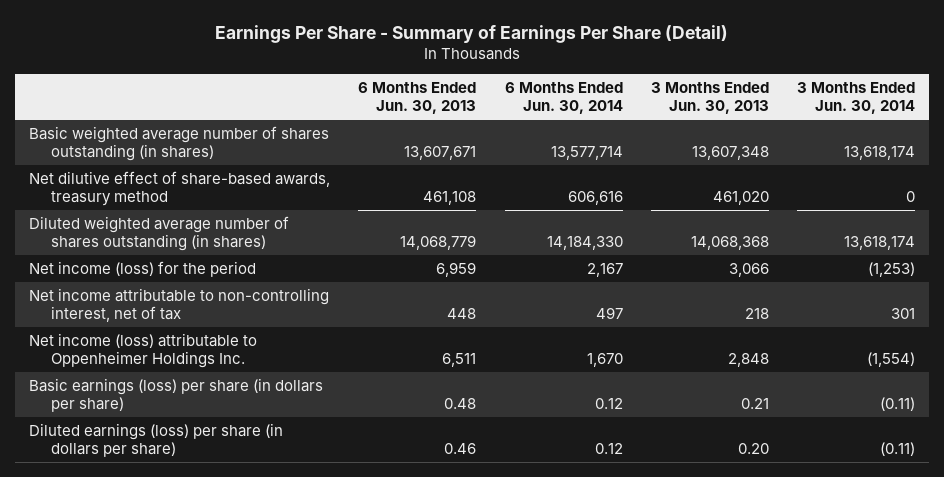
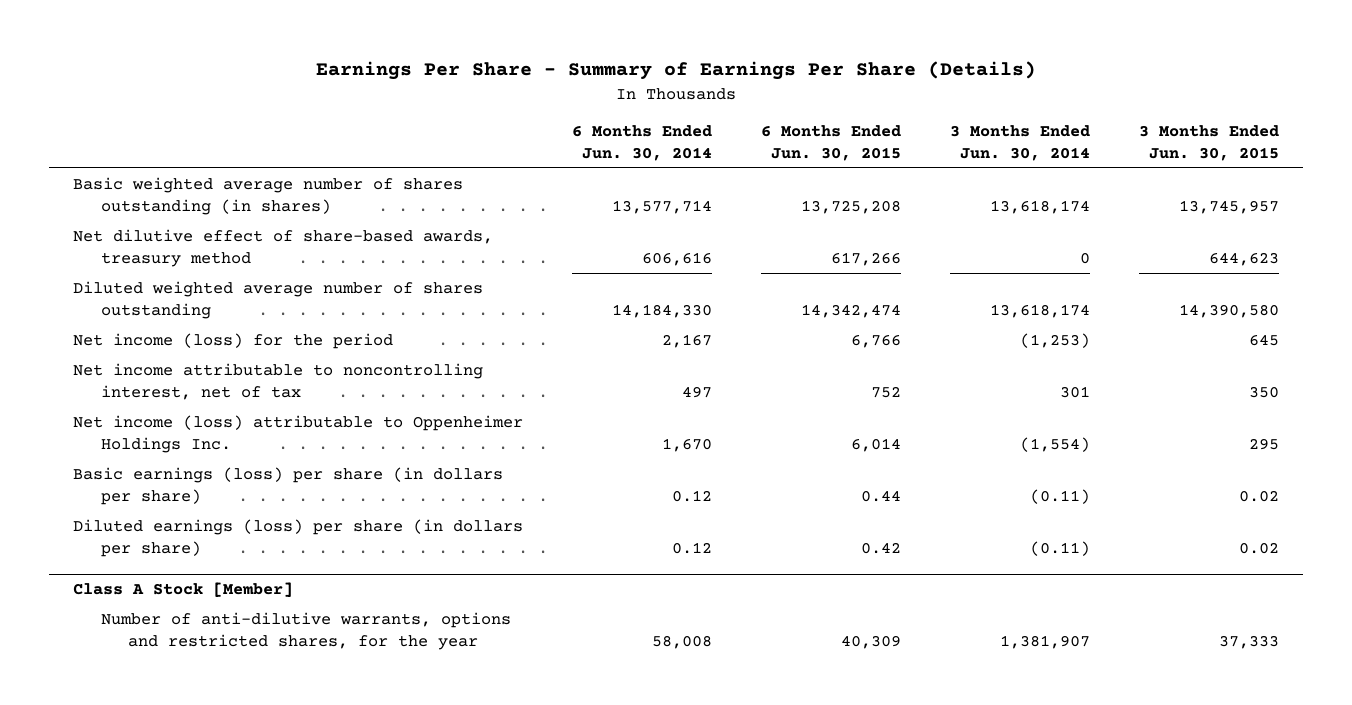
- Earnings Per Share - Summary of Earnings Per Share (Detail)
+ Earnings Per Share - Summary of Earnings Per Share (Details)
- | 6 Months Ended Jun. 30, 2013 | 6 Months Ended Jun. 30, 2014 | 3 Months Ended Jun. 30, 2013 | 3 Months Ended Jun. 30, 2014
+ | 6 Months Ended Jun. 30, 2014 | 6 Months Ended Jun. 30, 2015 | 3 Months Ended Jun. 30, 2014 | 3 Months Ended Jun. 30, 2015
- Diluted weighted average number of shares outstanding (in shares) | 14,068,779 | 14,184,330 | 14,068,368 | 13,618,174
+ Diluted weighted average number of shares outstanding | 14,184,330 | 14,342,474 | 13,618,174 | 14,390,580
- Net income attributable to non-controlling interest, net of tax | 448 | 497 | 218 | 301
+ Net income attributable to noncontrolling interest, net of tax | 497 | 752 | 301 | 350
+ Class A Stock [Member]
+ Number of anti-dilutive warrants, options and restricted shares, for the year | 58,008 | 40,309 | 1,381,907 | 37,333

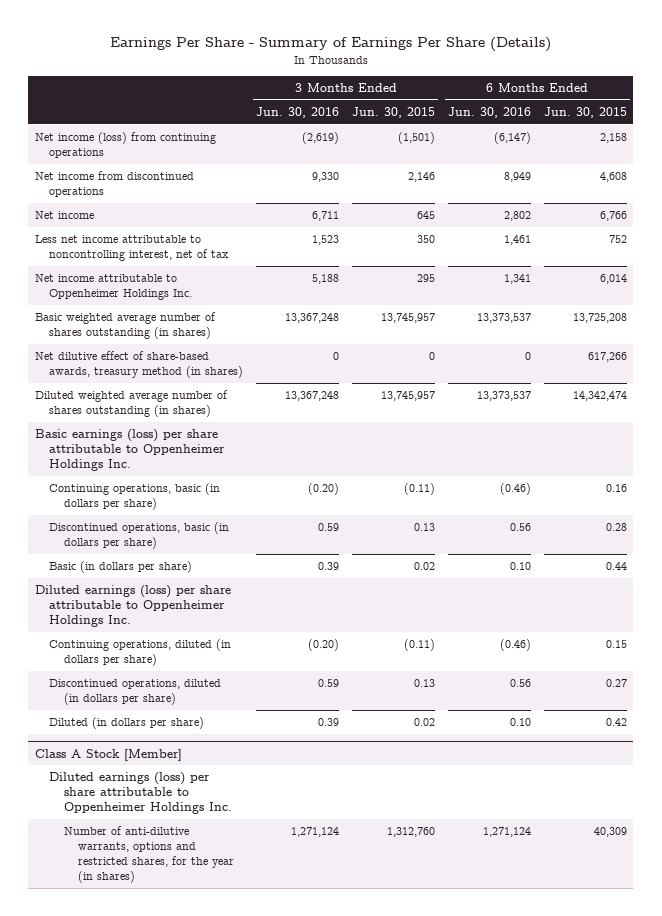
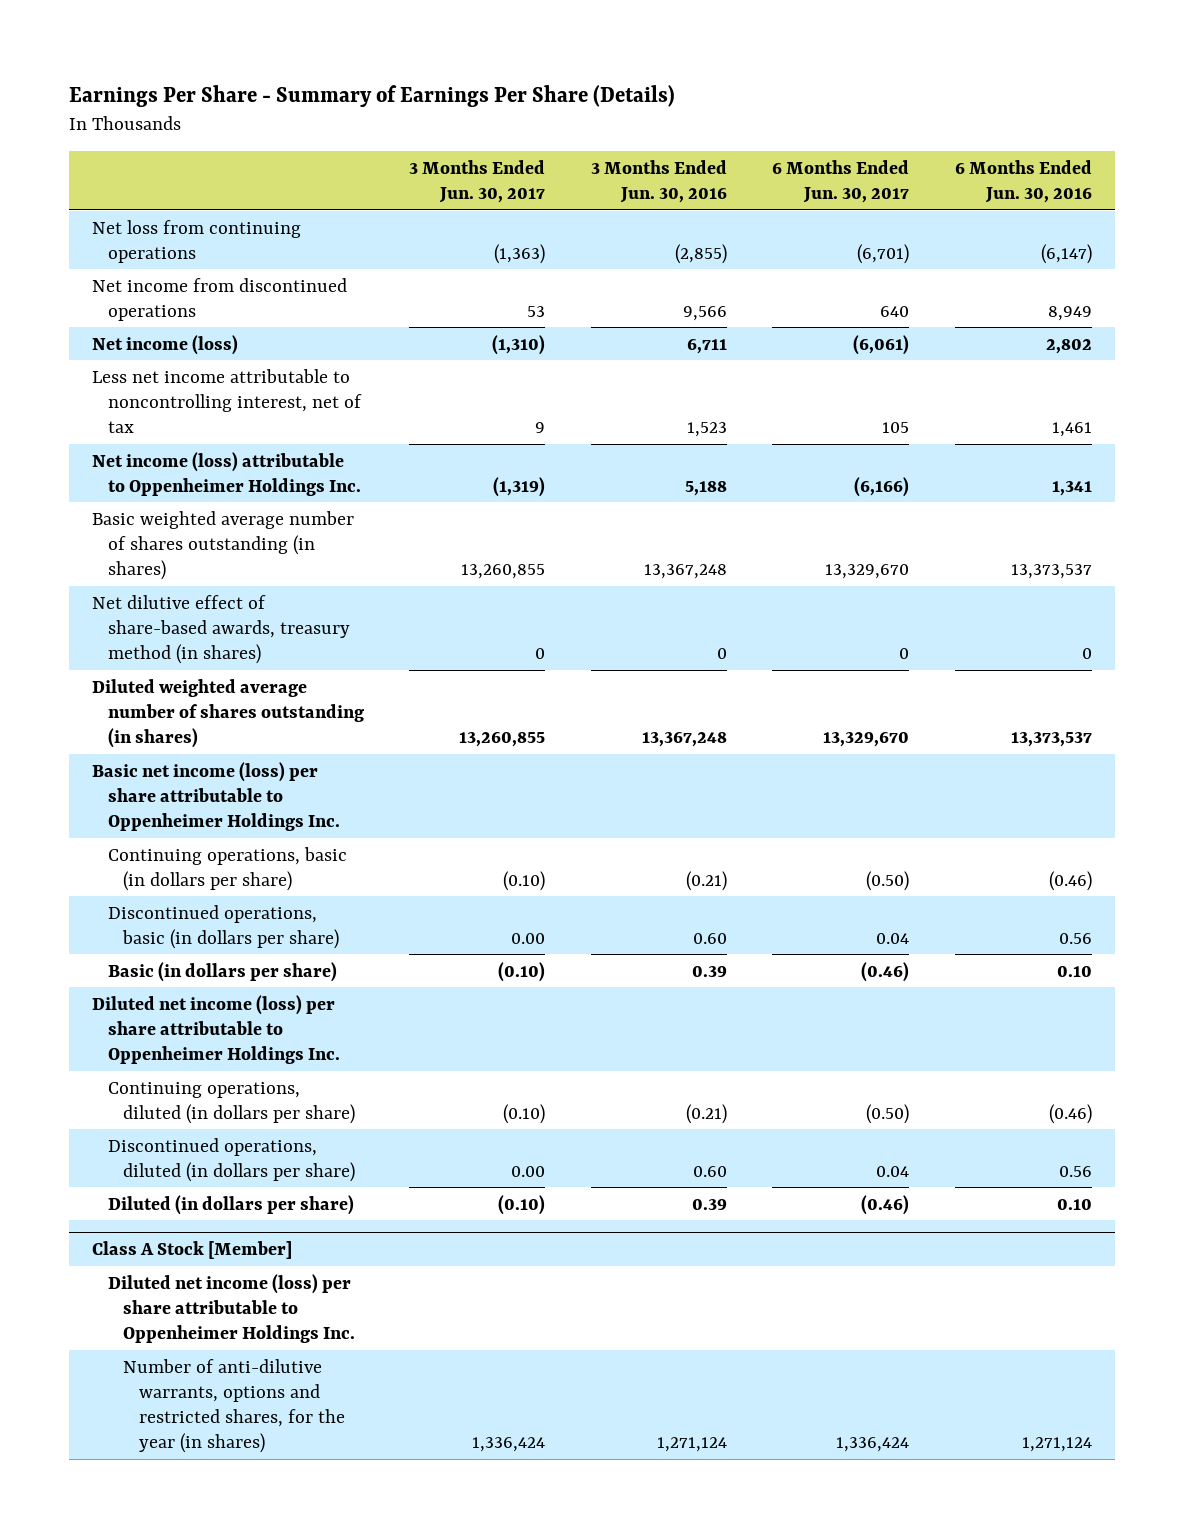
- | 3 Months Ended Jun. 30, 2016 | 3 Months Ended Jun. 30, 2015 | 6 Months Ended Jun. 30, 2016 | 6 Months Ended Jun. 30, 2015
+ | 3 Months Ended Jun. 30, 2017 | 3 Months Ended Jun. 30, 2016 | 6 Months Ended Jun. 30, 2017 | 6 Months Ended Jun. 30, 2016
- Net income (loss) from continuing operations | (2,619) | (1,501) | (6,147) | 2,158
- Net income from discontinued operations | 9,330 | 2,146 | 8,949 | 4,608
- Net income | 6,711 | 645 | 2,802 | 6,766
+ Net loss from continuing operations | (1,363) | (2,855) | (6,701) | (6,147)
+ Net income from discontinued operations | 53 | 9,566 | 640 | 8,949
+ Net income (loss) | (1,310) | 6,711 | (6,061) | 2,802
- Net income attributable to Oppenheimer Holdings Inc. | 5,188 | 295 | 1,341 | 6,014
+ Net income (loss) attributable to Oppenheimer Holdings Inc. | (1,319) | 5,188 | (6,166) | 1,341
- Basic earnings (loss) per share attributable to Oppenheimer Holdings Inc.
- Continuing operations, basic (in dollars per share) | (0.20) | (0.11) | (0.46) | 0.16
- Discontinued operations, basic (in dollars per share) | 0.59 | 0.13 | 0.56 | 0.28
+ Basic net income (loss) per share attributable to Oppenheimer Holdings Inc.
+ Continuing operations, basic (in dollars per share) | (0.10) | (0.21) | (0.50) | (0.46)
+ Discontinued operations, basic (in dollars per share) | 0.00 | 0.60 | 0.04 | 0.56
- Diluted earnings (loss) per share attributable to Oppenheimer Holdings Inc.
- Continuing operations, diluted (in dollars per share) | (0.20) | (0.11) | (0.46) | 0.15
- Discontinued operations, diluted (in dollars per share) | 0.59 | 0.13 | 0.56 | 0.27
+ Diluted net income (loss) per share attributable to Oppenheimer Holdings Inc.
+ Continuing operations, diluted (in dollars per share) | (0.10) | (0.21) | (0.50) | (0.46)
+ Discontinued operations, diluted (in dollars per share) | 0.00 | 0.60 | 0.04 | 0.56
@ Class A Stock [Member]
- Diluted earnings (loss) per share attributable to Oppenheimer Holdings Inc.
+ Diluted net income (loss) per share attributable to Oppenheimer Holdings Inc.

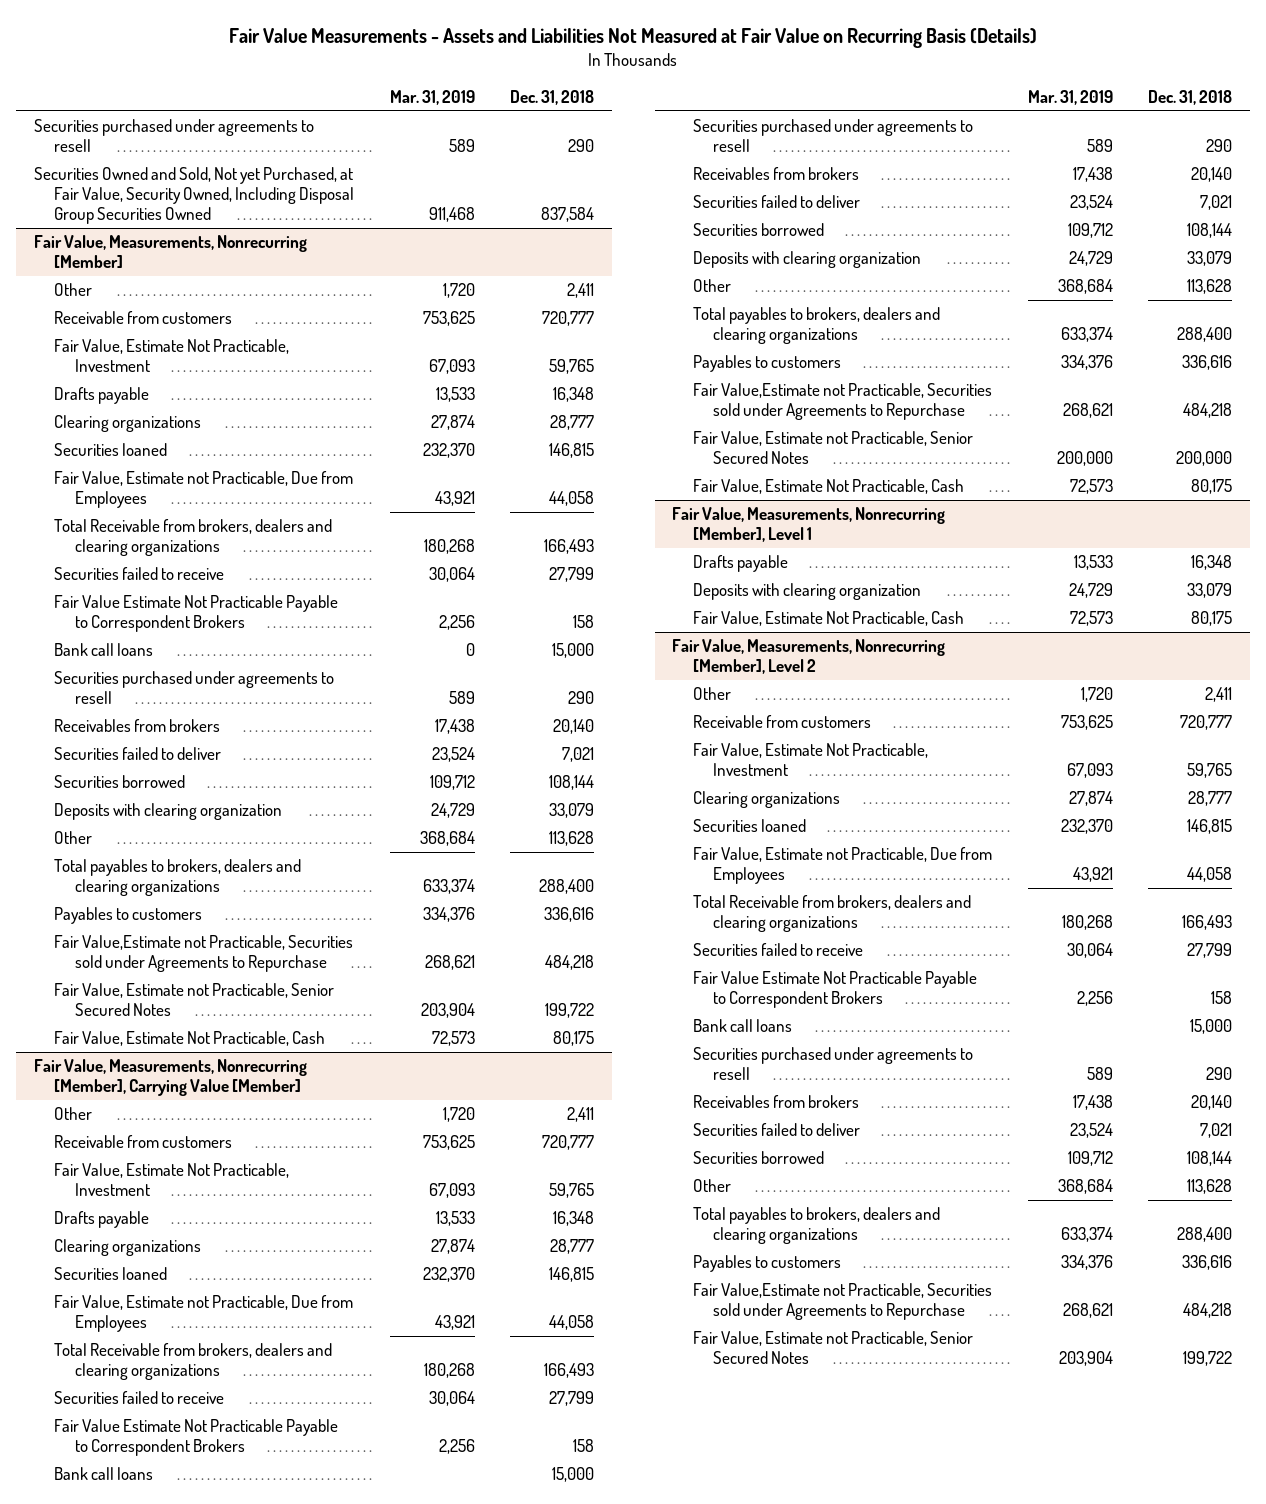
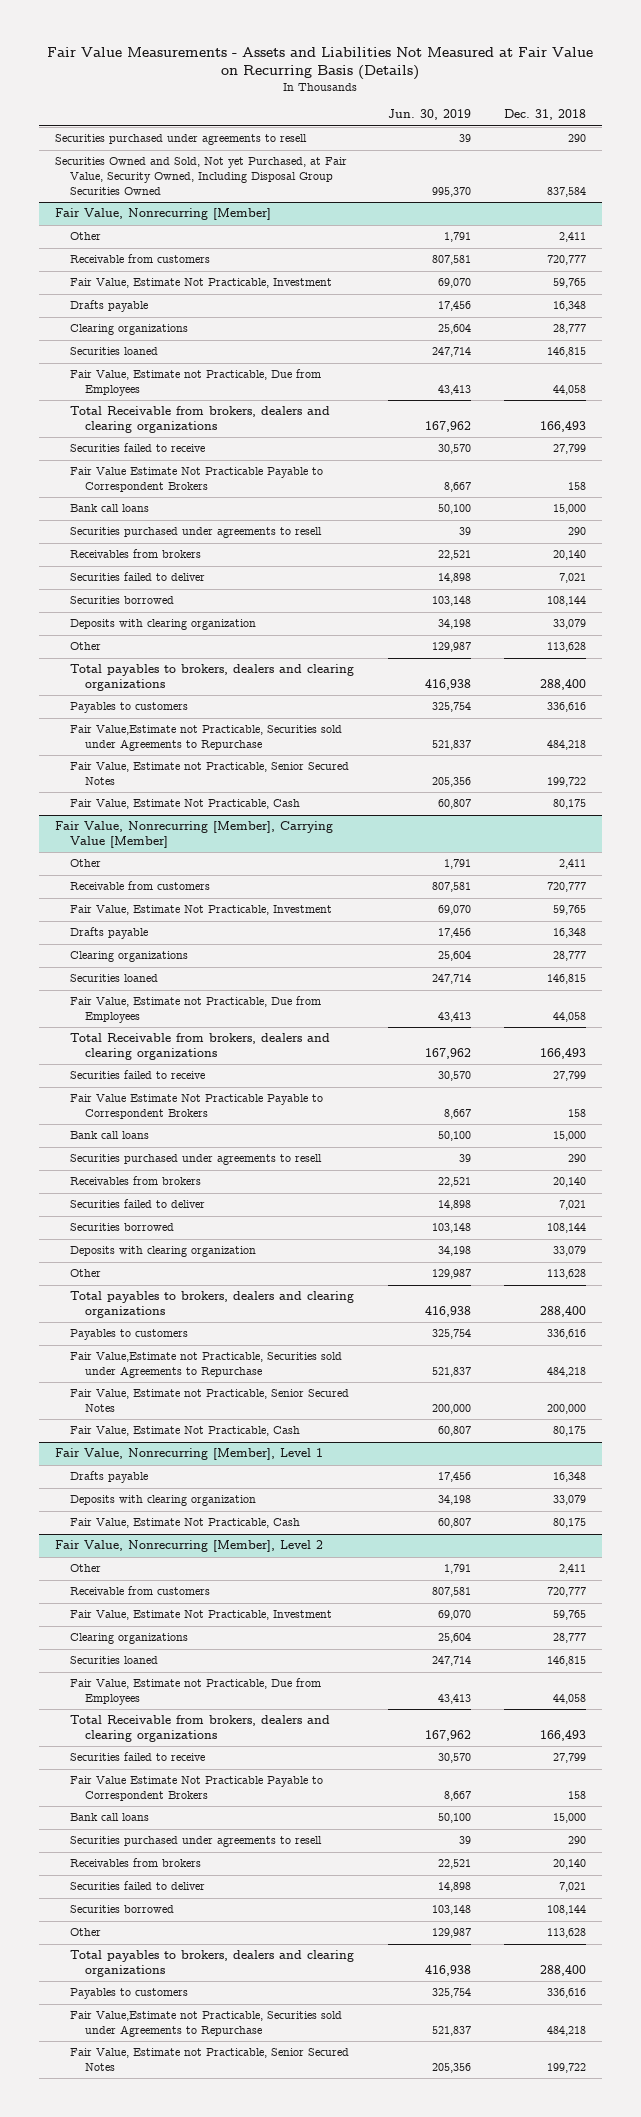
- | Mar. 31, 2019 | Dec. 31, 2018
+ | Jun. 30, 2019 | Dec. 31, 2018
- Fair Value, Measurements, Nonrecurring [Member]
+ Fair Value, Nonrecurring [Member]
- Fair Value, Measurements, Nonrecurring [Member], Carrying Value [Member]
+ Fair Value, Nonrecurring [Member], Carrying Value [Member]
- Fair Value, Measurements, Nonrecurring [Member], Level 1
+ Fair Value, Nonrecurring [Member], Level 1
- Fair Value, Measurements, Nonrecurring [Member], Level 2
+ Fair Value, Nonrecurring [Member], Level 2

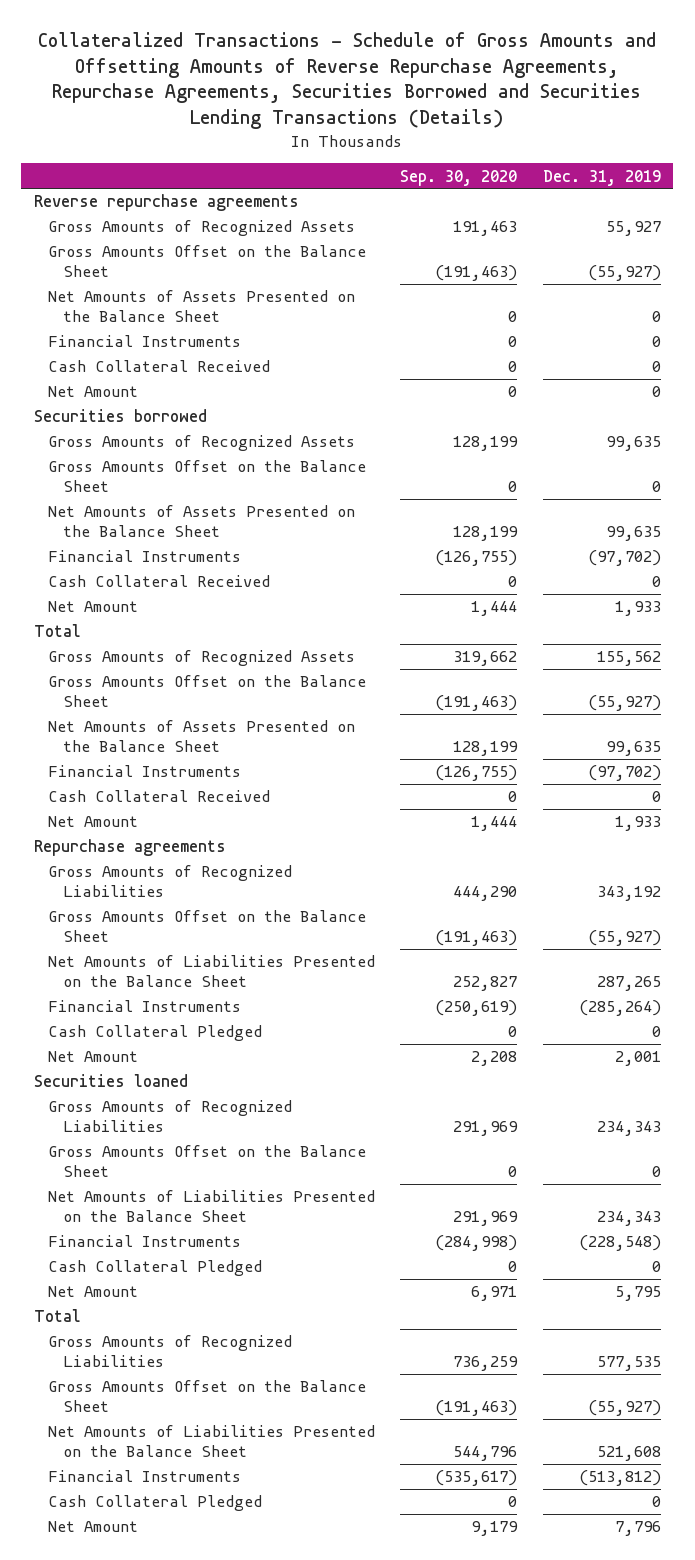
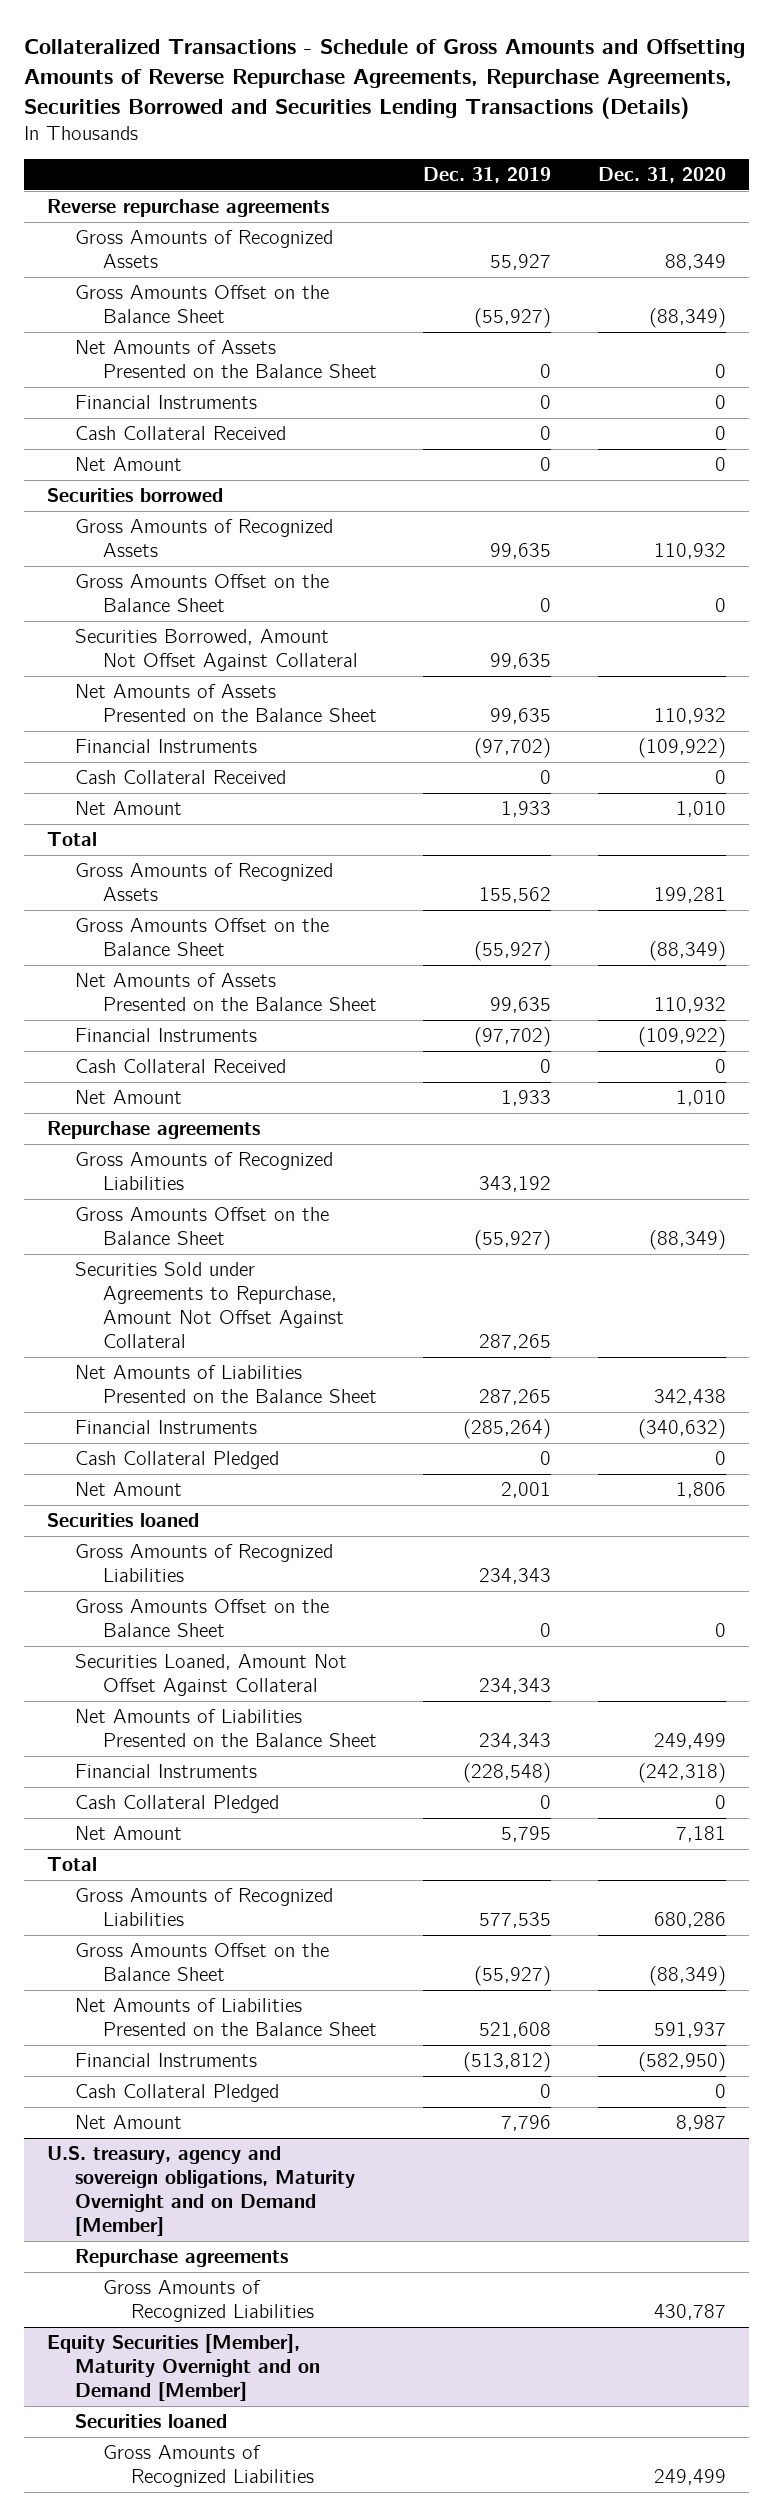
- | Sep. 30, 2020 | Dec. 31, 2019
+ | Dec. 31, 2019 | Dec. 31, 2020
+ Securities Borrowed, Amount Not Offset Against Collateral | 99,635 |
+ Securities Sold under Agreements to Repurchase, Amount Not Offset Against Collateral | 287,265 |
+ Securities Loaned, Amount Not Offset Against Collateral | 234,343 |
+ U.S. treasury, agency and sovereign obligations, Maturity Overnight and on Demand [Member]
+ Repurchase agreements
+ Gross Amounts of Recognized Liabilities | | 430,787
+ Equity Securities [Member], Maturity Overnight and on Demand [Member]
+ Securities loaned
+ Gross Amounts of Recognized Liabilities | | 249,499

